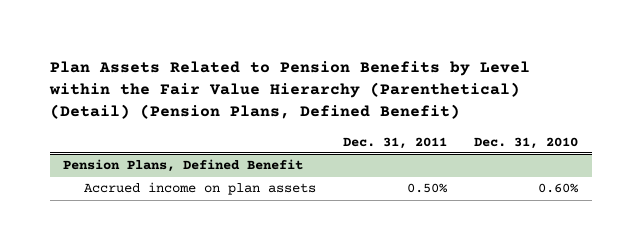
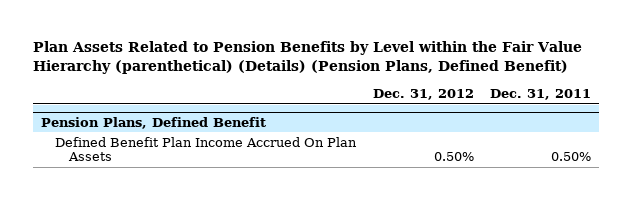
- Plan Assets Related to Pension Benefits by Level within the Fair Value Hierarchy (Parenthetical) (Detail) (Pension Plans, Defined Benefit)
+ Plan Assets Related to Pension Benefits by Level within the Fair Value Hierarchy (parenthetical) (Details) (Pension Plans, Defined Benefit)
- | Dec. 31, 2011 | Dec. 31, 2010
+ | Dec. 31, 2012 | Dec. 31, 2011
@ Pension Plans, Defined Benefit
- Accrued income on plan assets | 0.50% | 0.60%
+ Defined Benefit Plan Income Accrued On Plan Assets | 0.50% | 0.50%

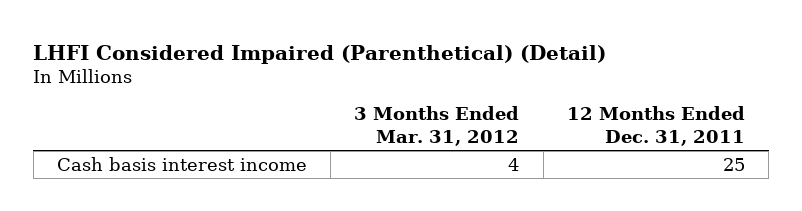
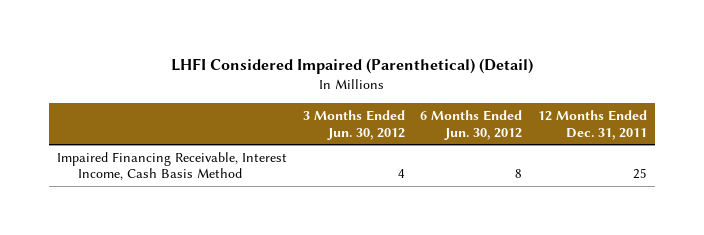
- | 3 Months Ended Mar. 31, 2012 | 12 Months Ended Dec. 31, 2011
+ | 3 Months Ended Jun. 30, 2012 | 6 Months Ended Jun. 30, 2012 | 12 Months Ended Dec. 31, 2011
- Cash basis interest income | 4 | 25
+ Impaired Financing Receivable, Interest Income, Cash Basis Method | 4 | 8 | 25

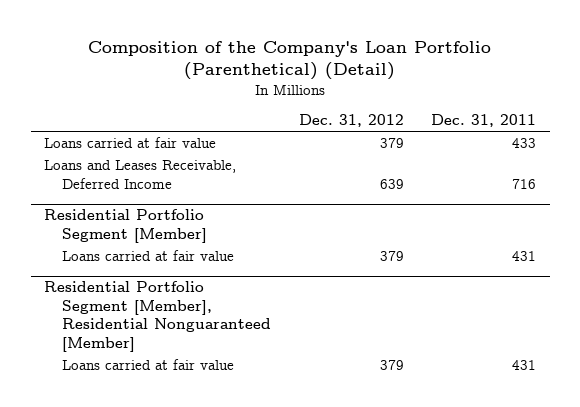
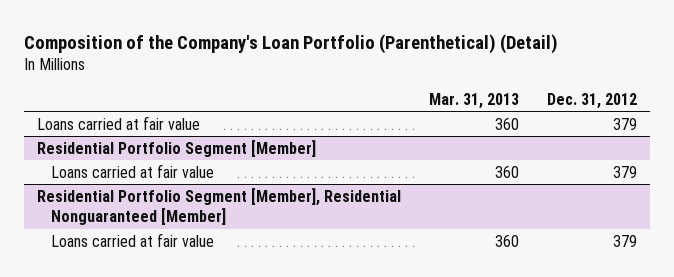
- | Dec. 31, 2012 | Dec. 31, 2011
+ | Mar. 31, 2013 | Dec. 31, 2012
- Loans and Leases Receivable, Deferred Income | 639 | 716

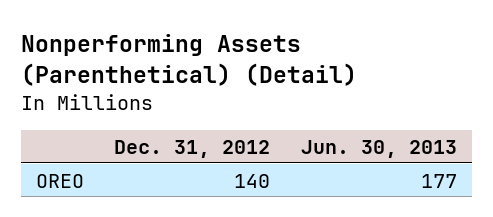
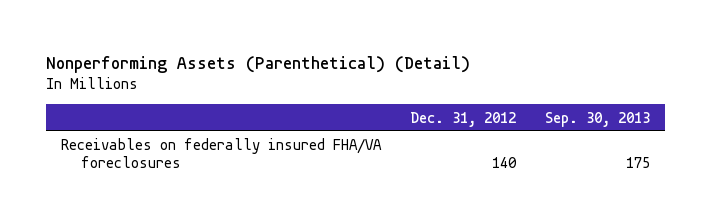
- | Dec. 31, 2012 | Jun. 30, 2013
+ | Dec. 31, 2012 | Sep. 30, 2013
- OREO | 140 | 177
+ Receivables on federally insured FHA/VA foreclosures | 140 | 175

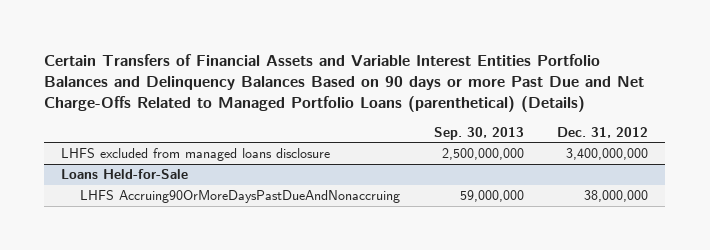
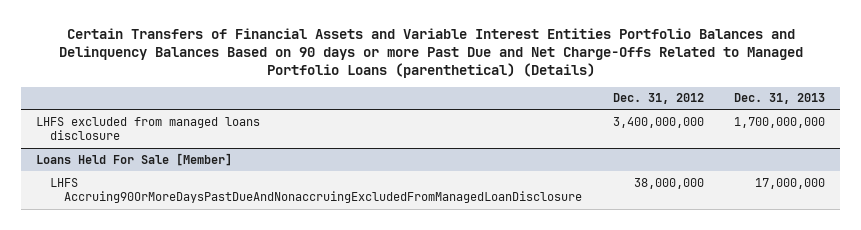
- | Sep. 30, 2013 | Dec. 31, 2012
+ | Dec. 31, 2012 | Dec. 31, 2013
- Loans Held-for-Sale
- LHFS Accruing90OrMoreDaysPastDueAndNonaccruing | 59,000,000 | 38,000,000
+ Loans Held For Sale [Member]
+ LHFS Accruing90OrMoreDaysPastDueAndNonaccruingExcludedFromManagedLoanDisclosure | 38,000,000 | 17,000,000

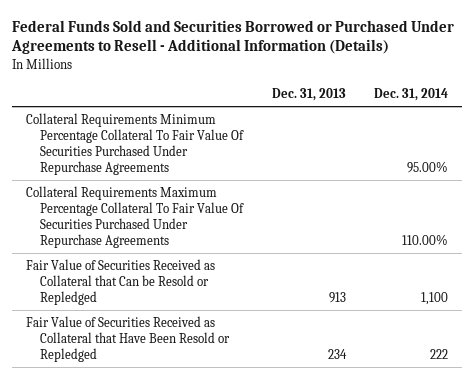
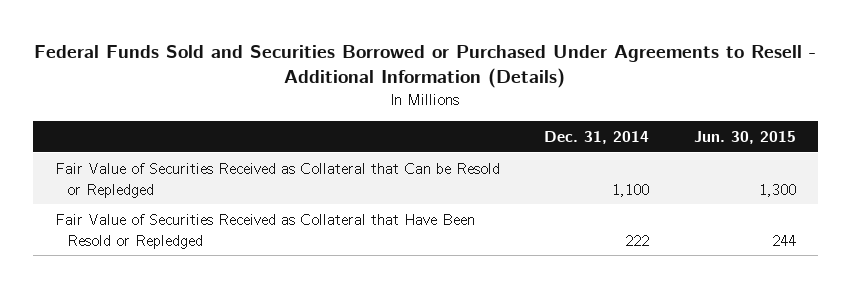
- | Dec. 31, 2013 | Dec. 31, 2014
+ | Dec. 31, 2014 | Jun. 30, 2015
- Collateral Requirements Minimum Percentage Collateral To Fair Value Of Securities Purchased Under Repurchase Agreements | | 95.00%
- Collateral Requirements Maximum Percentage Collateral To Fair Value Of Securities Purchased Under Repurchase Agreements | | 110.00%

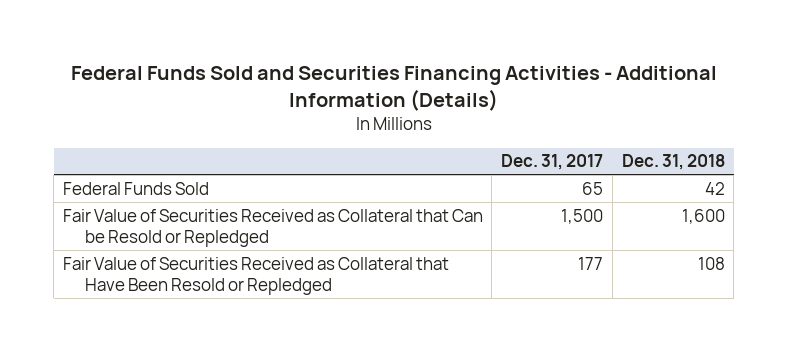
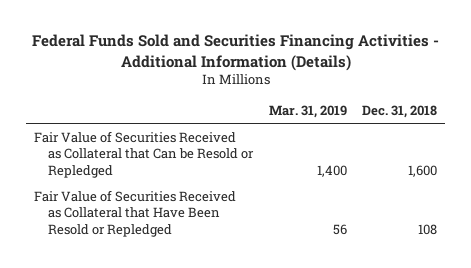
- | Dec. 31, 2017 | Dec. 31, 2018
+ | Mar. 31, 2019 | Dec. 31, 2018
- Federal Funds Sold | 65 | 42

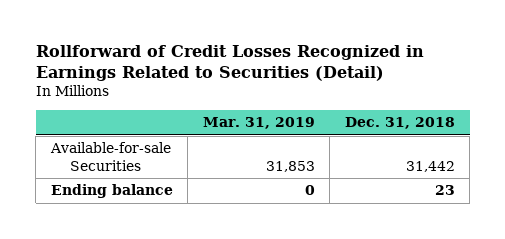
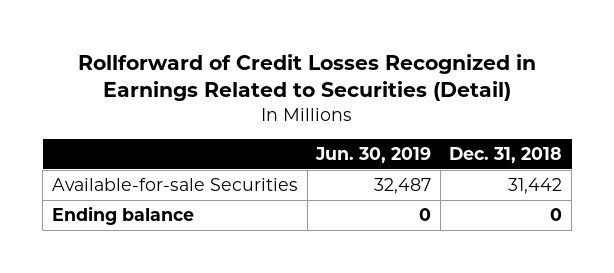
- | Mar. 31, 2019 | Dec. 31, 2018
+ | Jun. 30, 2019 | Dec. 31, 2018
- Ending balance | 0 | 23
+ Ending balance | 0 | 0

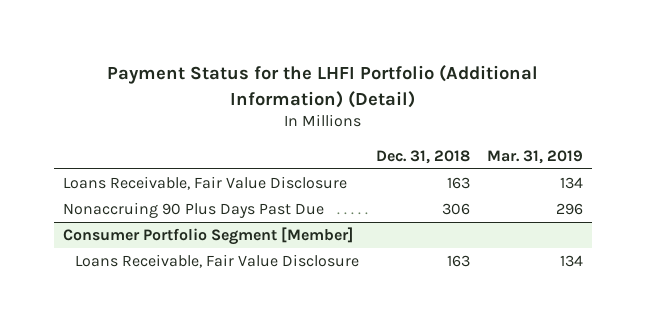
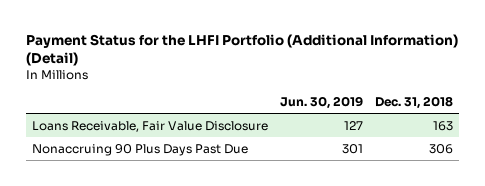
- | Dec. 31, 2018 | Mar. 31, 2019
+ | Jun. 30, 2019 | Dec. 31, 2018
- Consumer Portfolio Segment [Member]
- Loans Receivable, Fair Value Disclosure | 163 | 134

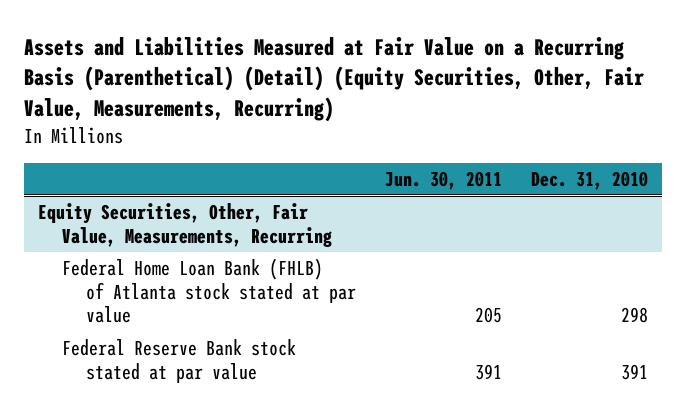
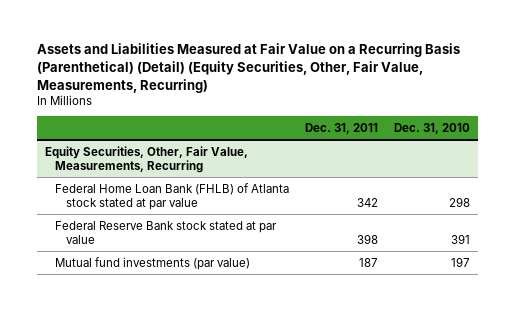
- | Jun. 30, 2011 | Dec. 31, 2010
+ | Dec. 31, 2011 | Dec. 31, 2010
@ Equity Securities, Other, Fair Value, Measurements, Recurring
+ Mutual fund investments (par value) | 187 | 197

